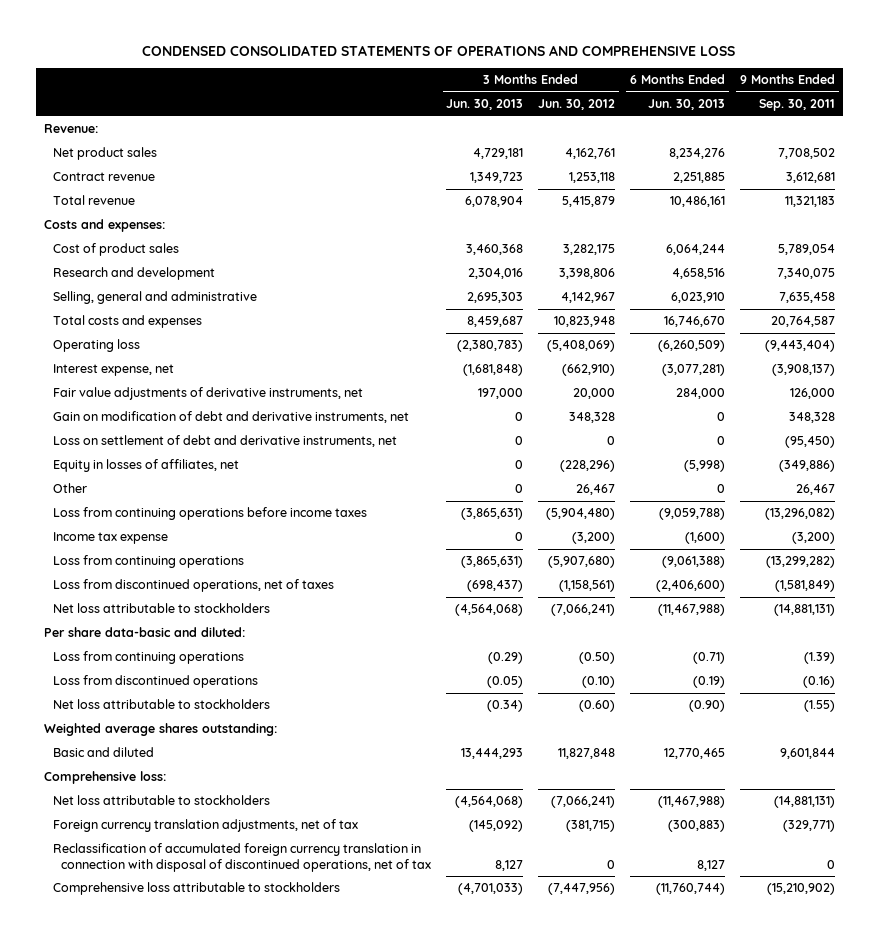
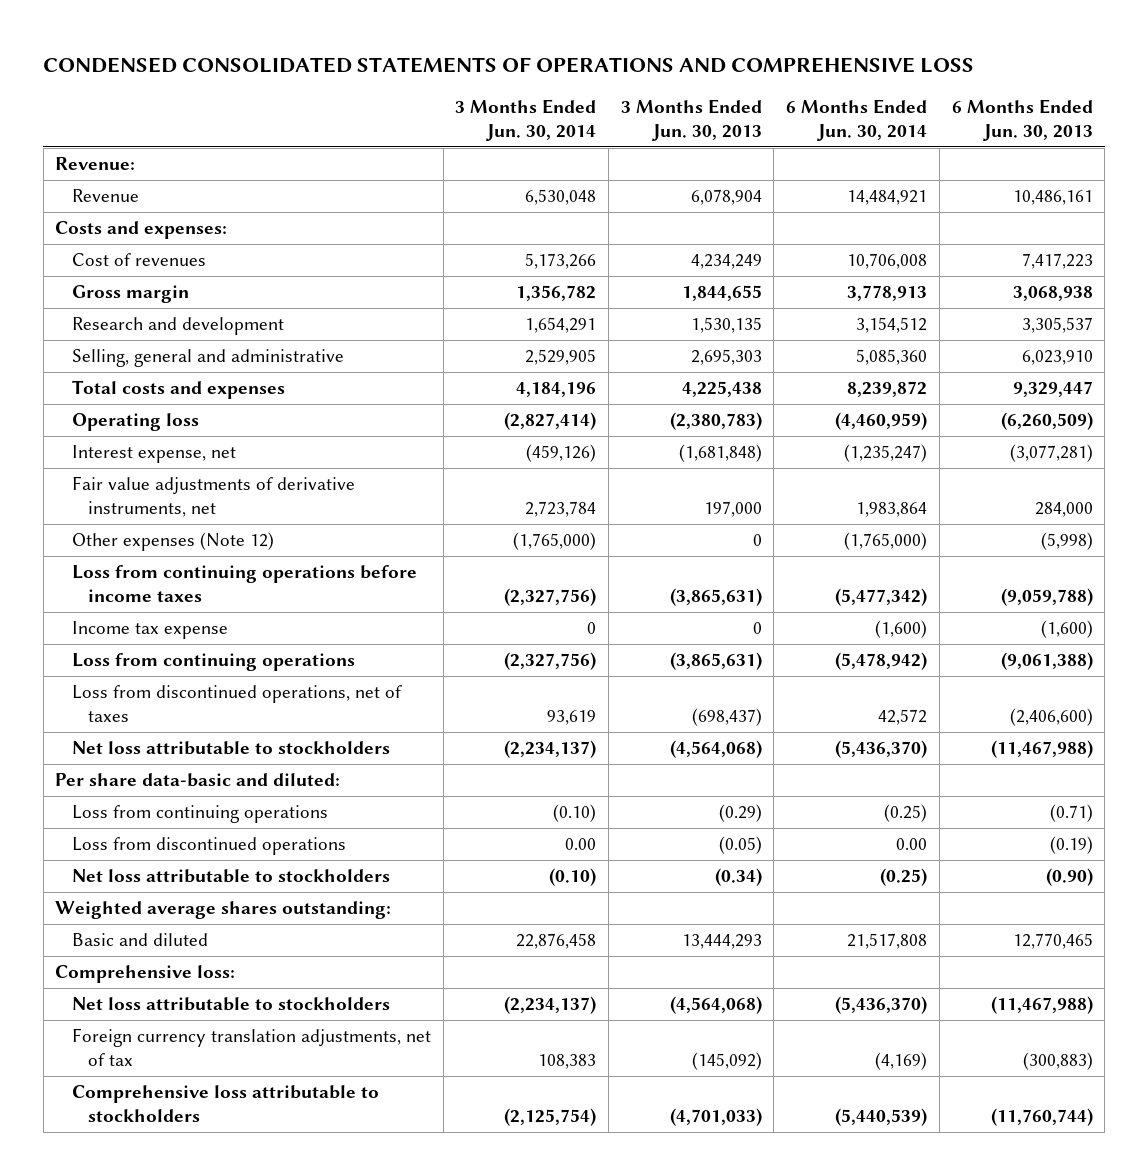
- | 3 Months Ended Jun. 30, 2013 | 3 Months Ended Jun. 30, 2012 | 6 Months Ended Jun. 30, 2013 | 9 Months Ended Sep. 30, 2011
+ | 3 Months Ended Jun. 30, 2014 | 3 Months Ended Jun. 30, 2013 | 6 Months Ended Jun. 30, 2014 | 6 Months Ended Jun. 30, 2013
- Net product sales | 4,729,181 | 4,162,761 | 8,234,276 | 7,708,502
- Contract revenue | 1,349,723 | 1,253,118 | 2,251,885 | 3,612,681
- Total revenue | 6,078,904 | 5,415,879 | 10,486,161 | 11,321,183
+ Revenue | 6,530,048 | 6,078,904 | 14,484,921 | 10,486,161
- Cost of product sales | 3,460,368 | 3,282,175 | 6,064,244 | 5,789,054
- Research and development | 2,304,016 | 3,398,806 | 4,658,516 | 7,340,075
+ Cost of revenues | 5,173,266 | 4,234,249 | 10,706,008 | 7,417,223
+ Gross margin | 1,356,782 | 1,844,655 | 3,778,913 | 3,068,938
+ Research and development | 1,654,291 | 1,530,135 | 3,154,512 | 3,305,537
- Total costs and expenses | 8,459,687 | 10,823,948 | 16,746,670 | 20,764,587
+ Total costs and expenses | 4,184,196 | 4,225,438 | 8,239,872 | 9,329,447
- Gain on modification of debt and derivative instruments, net | 0 | 348,328 | 0 | 348,328
- Loss on settlement of debt and derivative instruments, net | 0 | 0 | 0 | (95,450)
- Equity in losses of affiliates, net | 0 | (228,296) | (5,998) | (349,886)
- Other | 0 | 26,467 | 0 | 26,467
+ Other expenses (Note 12) | (1,765,000) | 0 | (1,765,000) | (5,998)
- Reclassification of accumulated foreign currency translation in connection with disposal of discontinued operations, net of tax | 8,127 | 0 | 8,127 | 0

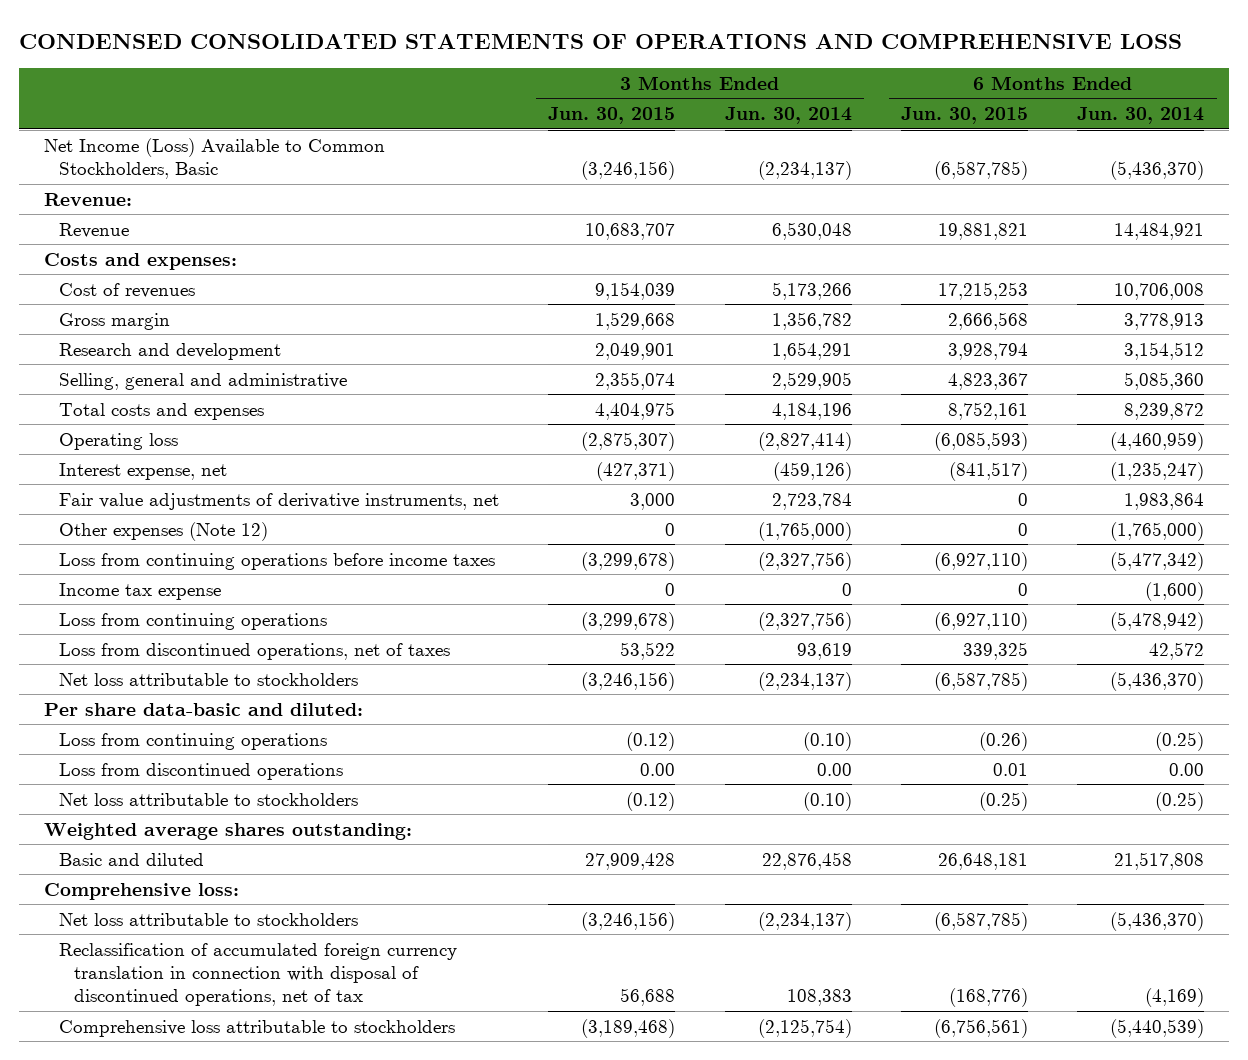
- | 3 Months Ended Jun. 30, 2014 | 3 Months Ended Jun. 30, 2013 | 6 Months Ended Jun. 30, 2014 | 6 Months Ended Jun. 30, 2013
+ | 3 Months Ended Jun. 30, 2015 | 3 Months Ended Jun. 30, 2014 | 6 Months Ended Jun. 30, 2015 | 6 Months Ended Jun. 30, 2014
+ Net Income (Loss) Available to Common Stockholders, Basic | (3,246,156) | (2,234,137) | (6,587,785) | (5,436,370)
- Foreign currency translation adjustments, net of tax | 108,383 | (145,092) | (4,169) | (300,883)
+ Reclassification of accumulated foreign currency translation in connection with disposal of discontinued operations, net of tax | 56,688 | 108,383 | (168,776) | (4,169)

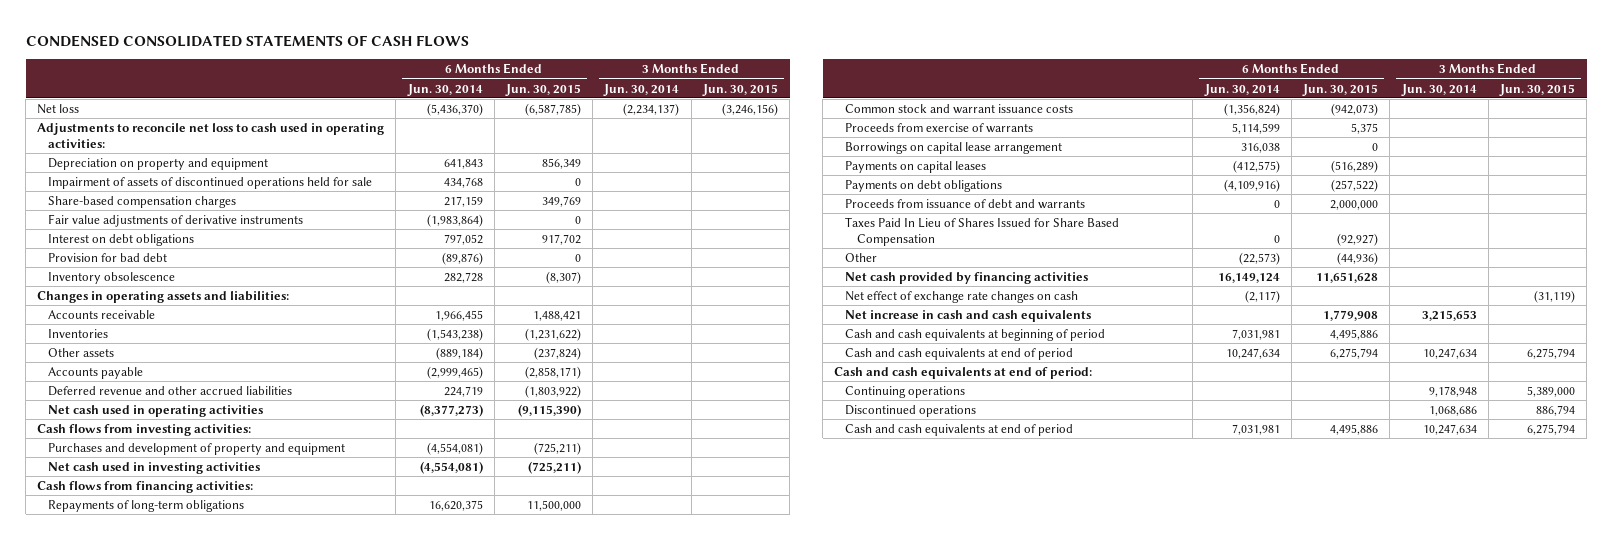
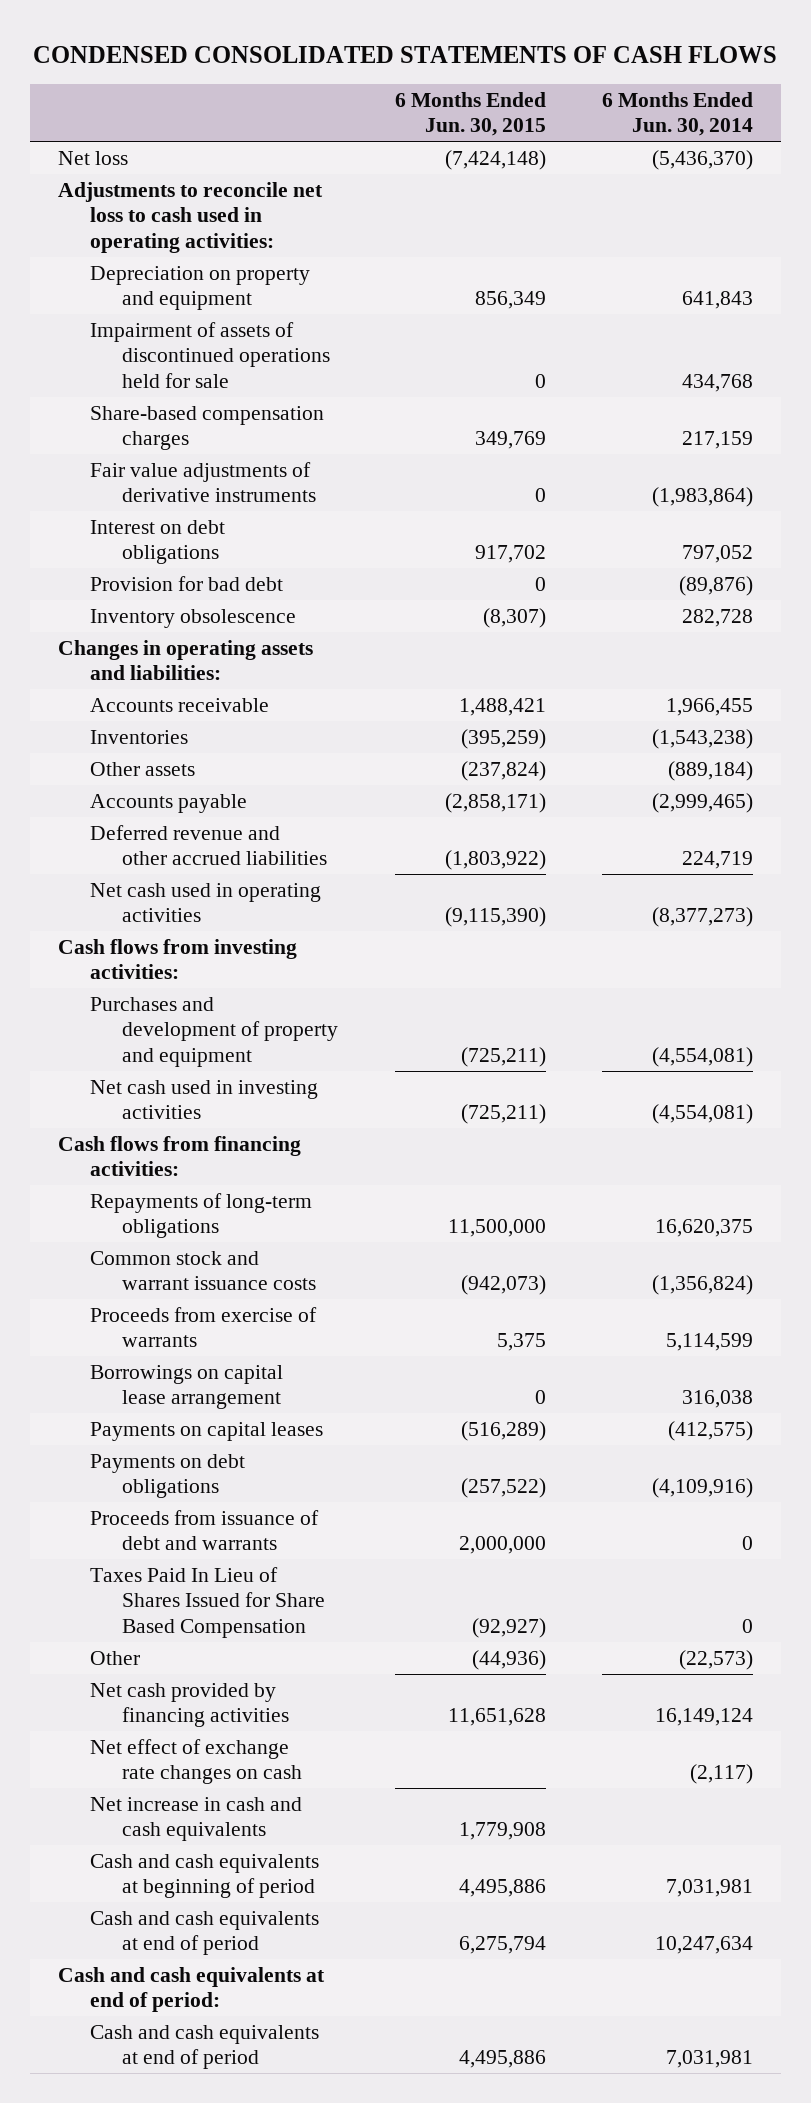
- | 6 Months Ended Jun. 30, 2014 | 6 Months Ended Jun. 30, 2015 | 3 Months Ended Jun. 30, 2014 | 3 Months Ended Jun. 30, 2015
+ | 6 Months Ended Jun. 30, 2015 | 6 Months Ended Jun. 30, 2014
- Net loss | (5,436,370) | (6,587,785) | (2,234,137) | (3,246,156)
+ Net loss | (7,424,148) | (5,436,370)
- Inventories | (1,543,238) | (1,231,622) | |
+ Inventories | (395,259) | (1,543,238)
- Continuing operations | | | 9,178,948 | 5,389,000
- Discontinued operations | | | 1,068,686 | 886,794

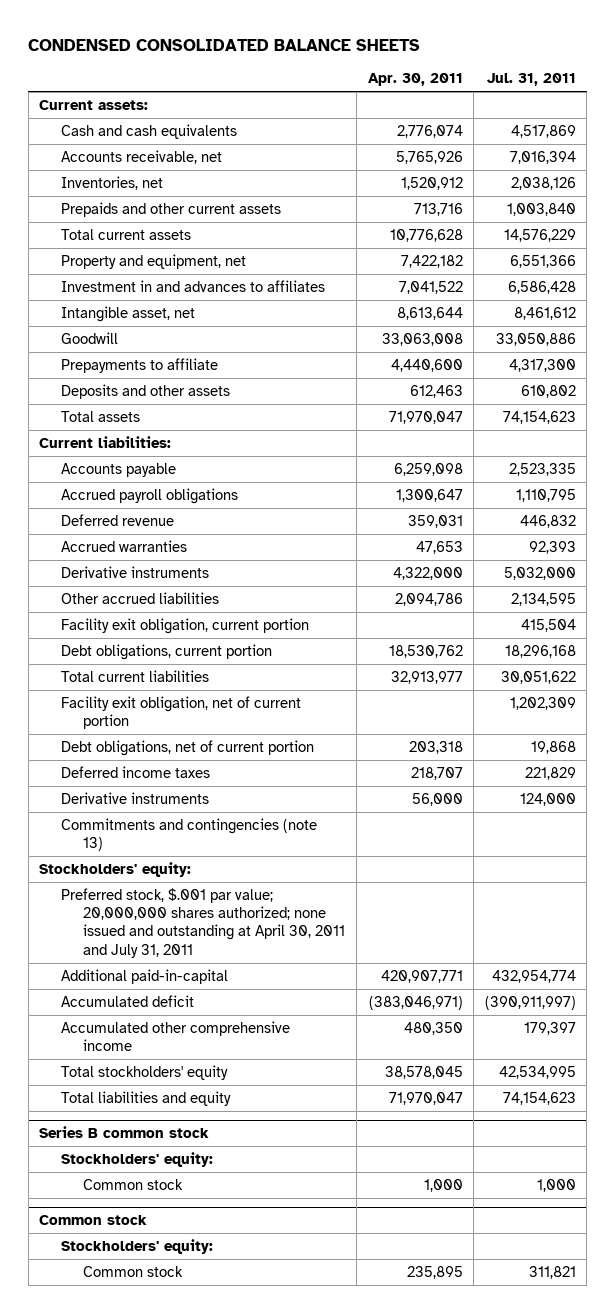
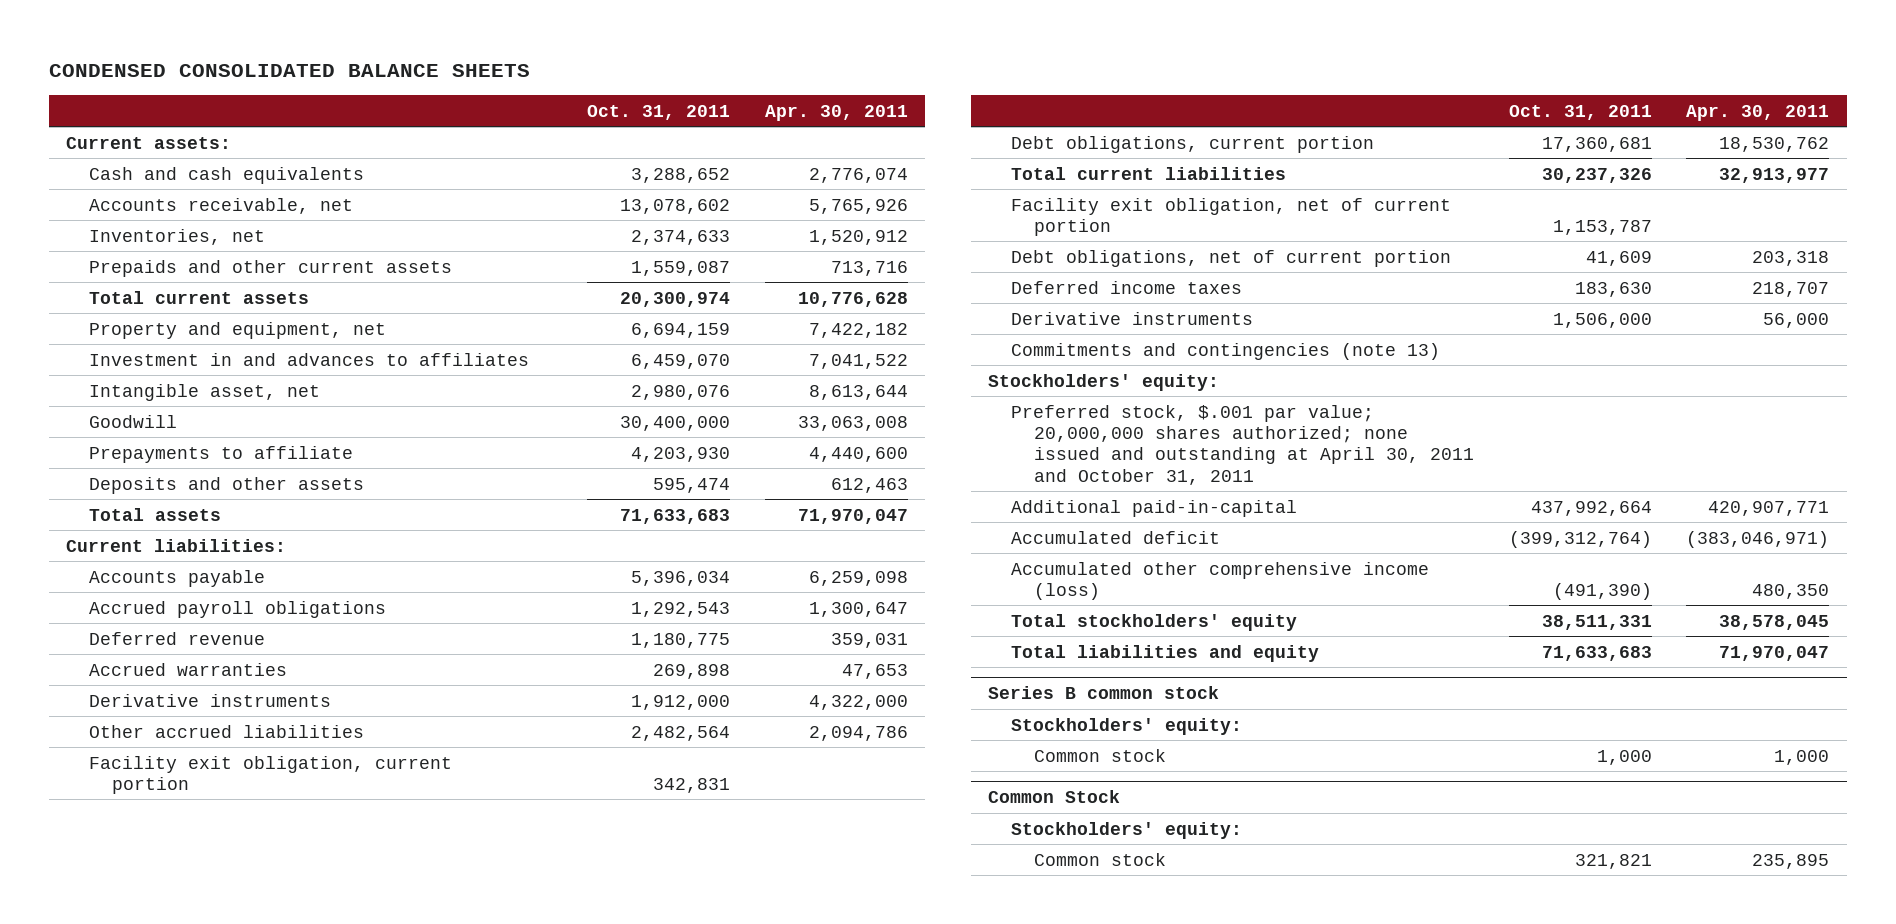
- | Apr. 30, 2011 | Jul. 31, 2011
+ | Oct. 31, 2011 | Apr. 30, 2011
- Preferred stock, $.001 par value; 20,000,000 shares authorized; none issued and outstanding at April 30, 2011 and July 31, 2011
+ Preferred stock, $.001 par value; 20,000,000 shares authorized; none issued and outstanding at April 30, 2011 and October 31, 2011
- Accumulated other comprehensive income | 480,350 | 179,397
+ Accumulated other comprehensive income (loss) | (491,390) | 480,350
- Common stock
+ Common Stock

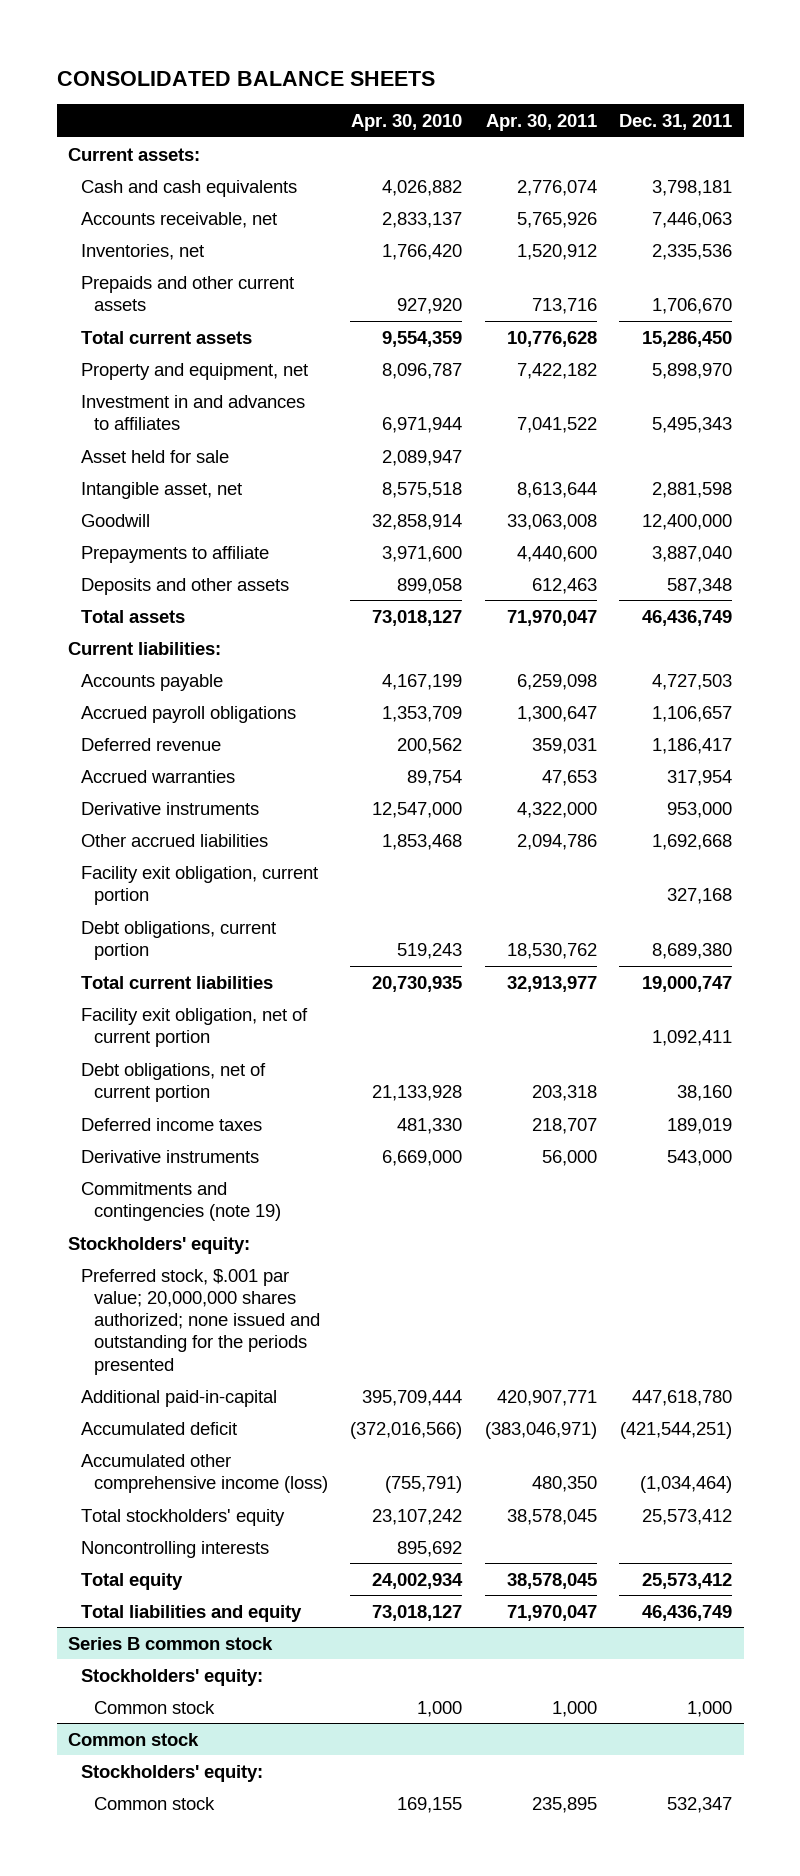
- CONDENSED CONSOLIDATED BALANCE SHEETS
+ CONSOLIDATED BALANCE SHEETS
- | Oct. 31, 2011 | Apr. 30, 2011
+ | Apr. 30, 2010 | Apr. 30, 2011 | Dec. 31, 2011
+ Asset held for sale | 2,089,947 | |
- Commitments and contingencies (note 13)
+ Commitments and contingencies (note 19)
- Preferred stock, $.001 par value; 20,000,000 shares authorized; none issued and outstanding at April 30, 2011 and October 31, 2011
+ Preferred stock, $.001 par value; 20,000,000 shares authorized; none issued and outstanding for the periods presented
+ Noncontrolling interests | 895,692 | |
+ Total equity | 24,002,934 | 38,578,045 | 25,573,412
- Common Stock
+ Common stock

